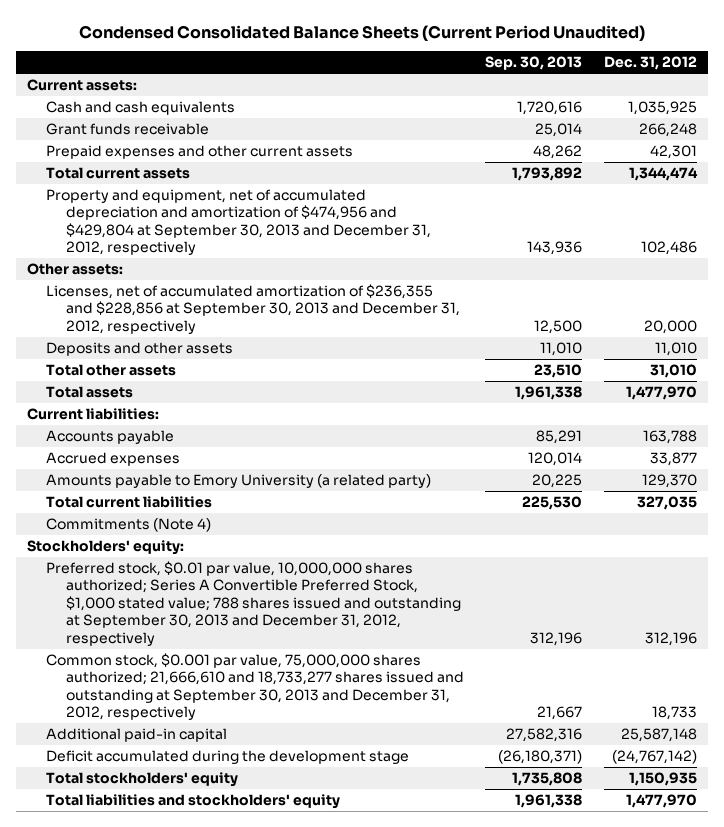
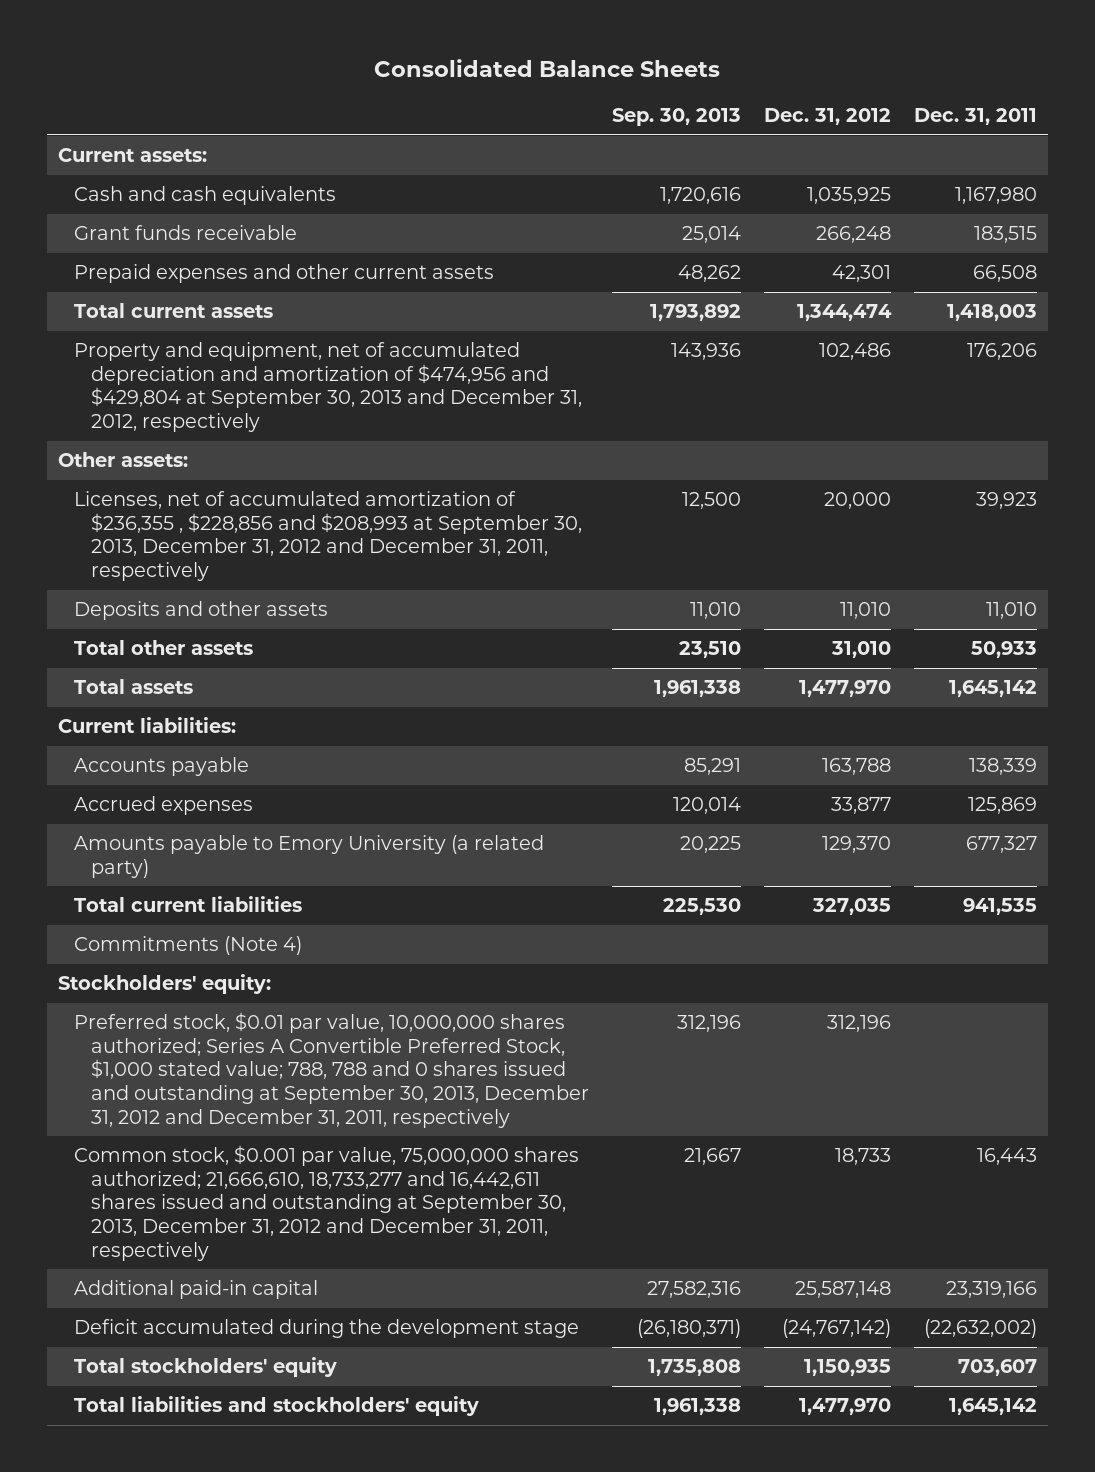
- Condensed Consolidated Balance Sheets (Current Period Unaudited)
+ Consolidated Balance Sheets
- | Sep. 30, 2013 | Dec. 31, 2012
+ | Sep. 30, 2013 | Dec. 31, 2012 | Dec. 31, 2011
- Licenses, net of accumulated amortization of $236,355 and $228,856 at September 30, 2013 and December 31, 2012, respectively | 12,500 | 20,000
+ Licenses, net of accumulated amortization of $236,355 , $228,856 and $208,993 at September 30, 2013, December 31, 2012 and December 31, 2011, respectively | 12,500 | 20,000 | 39,923
- Preferred stock, $0.01 par value, 10,000,000 shares authorized; Series A Convertible Preferred Stock, $1,000 stated value; 788 shares issued and outstanding at September 30, 2013 and December 31, 2012, respectively | 312,196 | 312,196
- Common stock, $0.001 par value, 75,000,000 shares authorized; 21,666,610 and 18,733,277 shares issued and outstanding at September 30, 2013 and December 31, 2012, respectively | 21,667 | 18,733
+ Preferred stock, $0.01 par value, 10,000,000 shares authorized; Series A Convertible Preferred Stock, $1,000 stated value; 788, 788 and 0 shares issued and outstanding at September 30, 2013, December 31, 2012 and December 31, 2011, respectively | 312,196 | 312,196 |
+ Common stock, $0.001 par value, 75,000,000 shares authorized; 21,666,610, 18,733,277 and 16,442,611 shares issued and outstanding at September 30, 2013, December 31, 2012 and December 31, 2011, respectively | 21,667 | 18,733 | 16,443

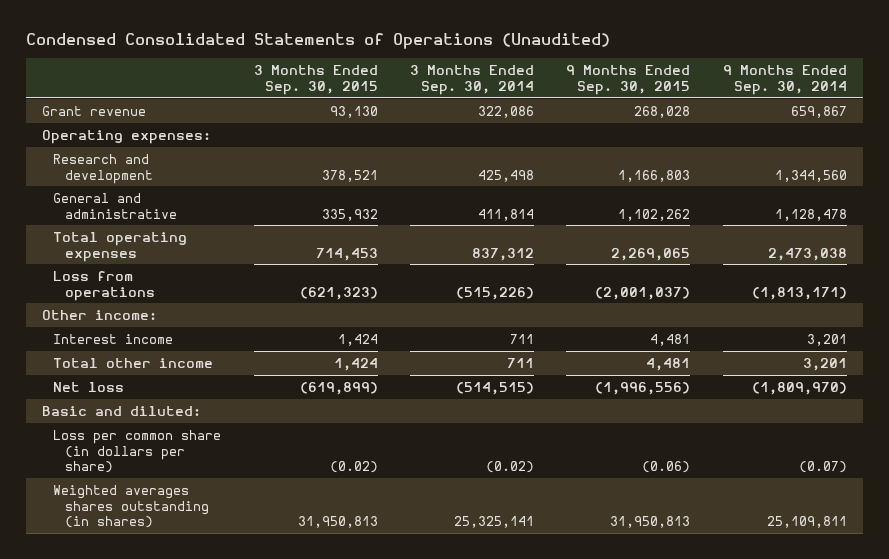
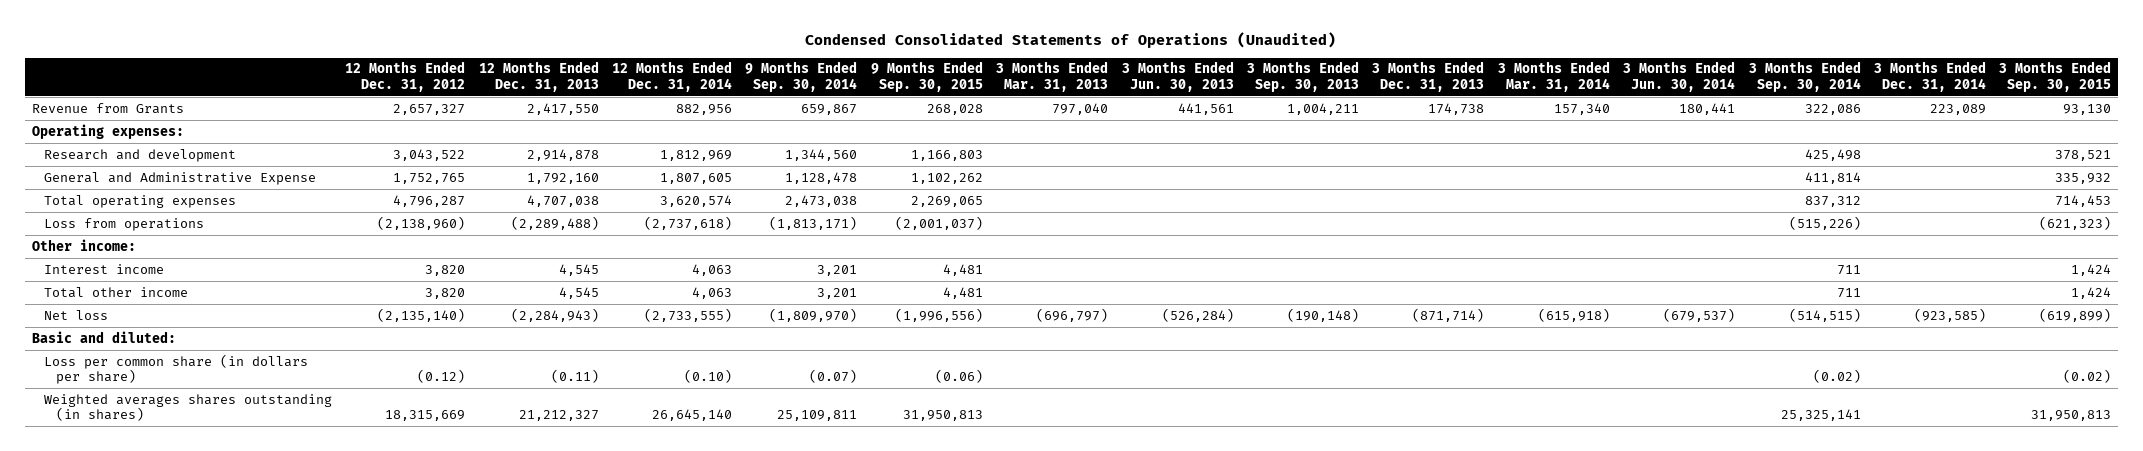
- | 3 Months Ended Sep. 30, 2015 | 3 Months Ended Sep. 30, 2014 | 9 Months Ended Sep. 30, 2015 | 9 Months Ended Sep. 30, 2014
+ | 12 Months Ended Dec. 31, 2012 | 12 Months Ended Dec. 31, 2013 | 12 Months Ended Dec. 31, 2014 | 9 Months Ended Sep. 30, 2014 | 9 Months Ended Sep. 30, 2015 | 3 Months Ended Mar. 31, 2013 | 3 Months Ended Jun. 30, 2013 | 3 Months Ended Sep. 30, 2013 | 3 Months Ended Dec. 31, 2013 | 3 Months Ended Mar. 31, 2014 | 3 Months Ended Jun. 30, 2014 | 3 Months Ended Sep. 30, 2014 | 3 Months Ended Dec. 31, 2014 | 3 Months Ended Sep. 30, 2015
- Grant revenue | 93,130 | 322,086 | 268,028 | 659,867
+ Revenue from Grants | 2,657,327 | 2,417,550 | 882,956 | 659,867 | 268,028 | 797,040 | 441,561 | 1,004,211 | 174,738 | 157,340 | 180,441 | 322,086 | 223,089 | 93,130
- General and administrative | 335,932 | 411,814 | 1,102,262 | 1,128,478
+ General and Administrative Expense | 1,752,765 | 1,792,160 | 1,807,605 | 1,128,478 | 1,102,262 | | | | | | | 411,814 | | 335,932

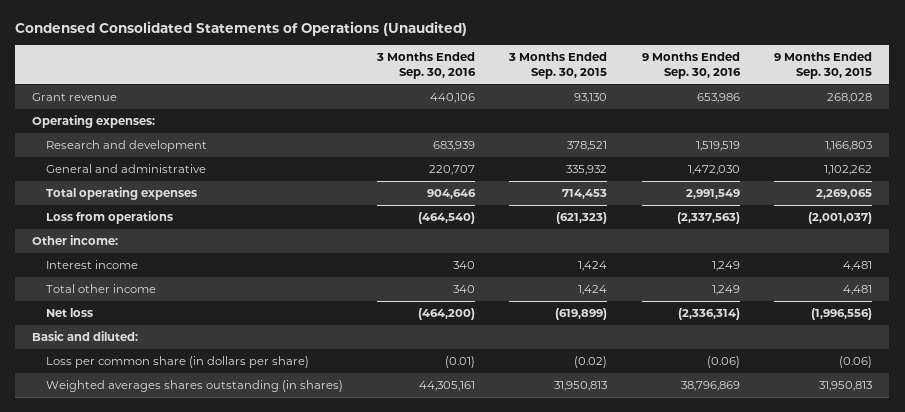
- | 12 Months Ended Dec. 31, 2012 | 12 Months Ended Dec. 31, 2013 | 12 Months Ended Dec. 31, 2014 | 9 Months Ended Sep. 30, 2014 | 9 Months Ended Sep. 30, 2015 | 3 Months Ended Mar. 31, 2013 | 3 Months Ended Jun. 30, 2013 | 3 Months Ended Sep. 30, 2013 | 3 Months Ended Dec. 31, 2013 | 3 Months Ended Mar. 31, 2014 | 3 Months Ended Jun. 30, 2014 | 3 Months Ended Sep. 30, 2014 | 3 Months Ended Dec. 31, 2014 | 3 Months Ended Sep. 30, 2015
+ | 3 Months Ended Sep. 30, 2016 | 3 Months Ended Sep. 30, 2015 | 9 Months Ended Sep. 30, 2016 | 9 Months Ended Sep. 30, 2015
- Revenue from Grants | 2,657,327 | 2,417,550 | 882,956 | 659,867 | 268,028 | 797,040 | 441,561 | 1,004,211 | 174,738 | 157,340 | 180,441 | 322,086 | 223,089 | 93,130
+ Grant revenue | 440,106 | 93,130 | 653,986 | 268,028
- General and Administrative Expense | 1,752,765 | 1,792,160 | 1,807,605 | 1,128,478 | 1,102,262 | | | | | | | 411,814 | | 335,932
+ General and administrative | 220,707 | 335,932 | 1,472,030 | 1,102,262

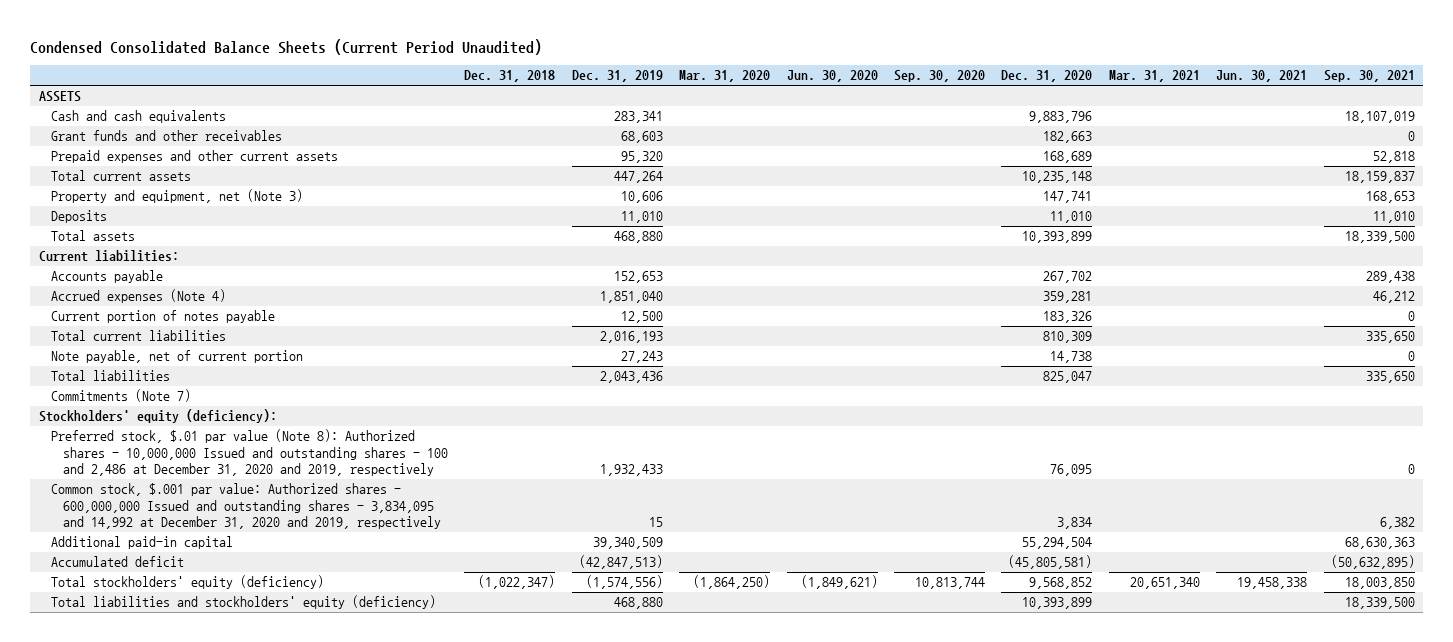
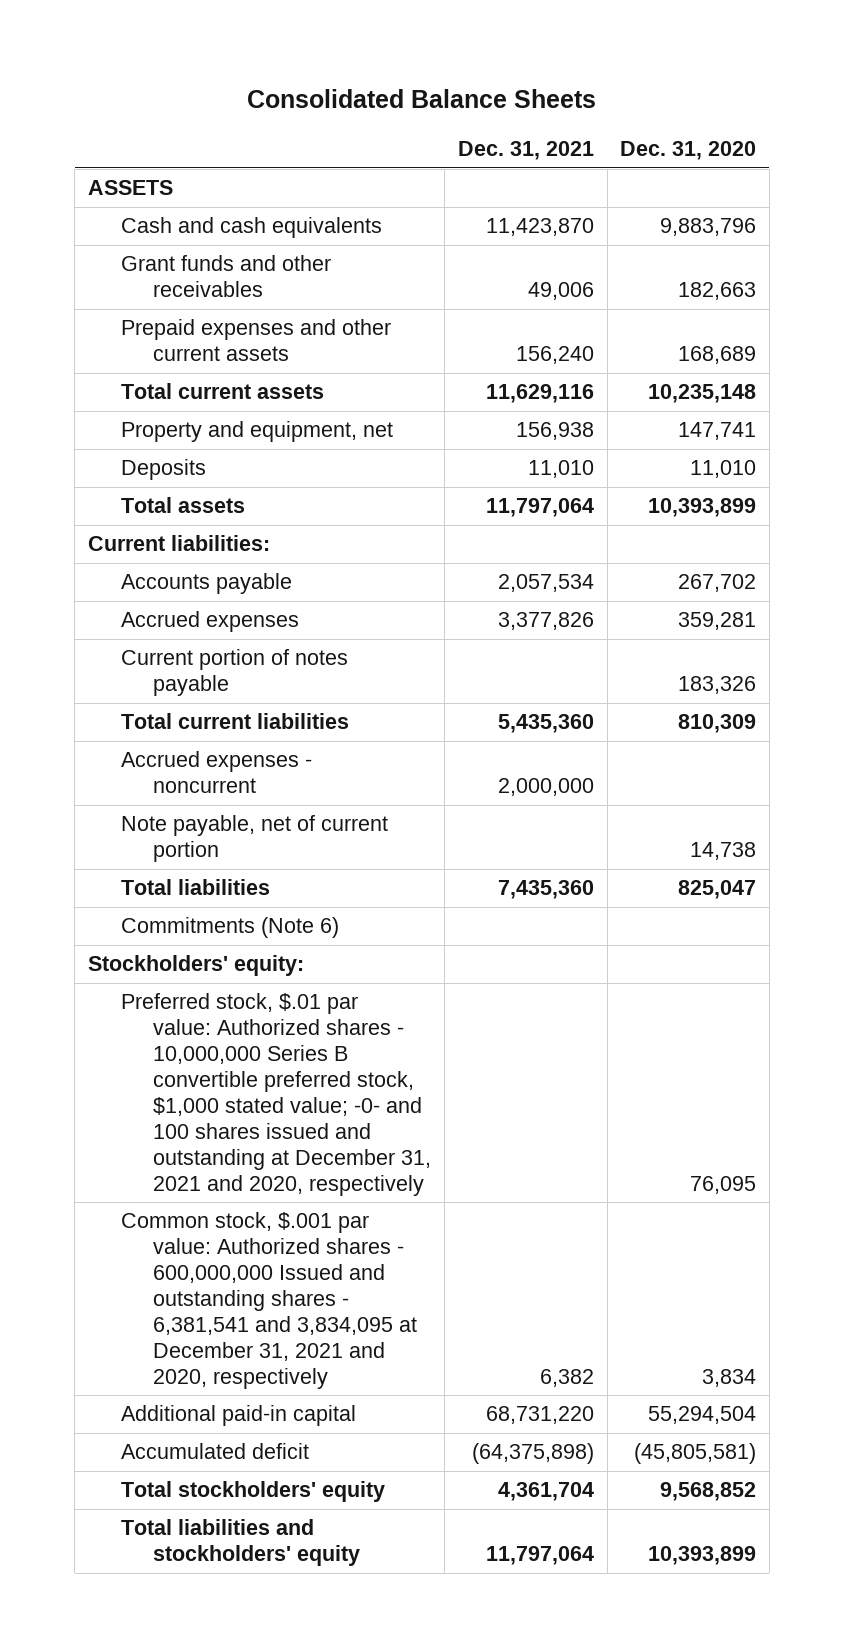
- Condensed Consolidated Balance Sheets (Current Period Unaudited)
+ Consolidated Balance Sheets
- | Dec. 31, 2018 | Dec. 31, 2019 | Mar. 31, 2020 | Jun. 30, 2020 | Sep. 30, 2020 | Dec. 31, 2020 | Mar. 31, 2021 | Jun. 30, 2021 | Sep. 30, 2021
+ | Dec. 31, 2021 | Dec. 31, 2020
- Property and equipment, net (Note 3) | | 10,606 | | | | 147,741 | | | 168,653
+ Property and equipment, net | 156,938 | 147,741
- Accrued expenses (Note 4) | | 1,851,040 | | | | 359,281 | | | 46,212
+ Accrued expenses | 3,377,826 | 359,281
+ Accrued expenses - noncurrent | 2,000,000 |
- Commitments (Note 7)
- Stockholders' equity (deficiency):
- Preferred stock, $.01 par value (Note 8): Authorized shares - 10,000,000 Issued and outstanding shares - 100 and 2,486 at December 31, 2020 and 2019, respectively | | 1,932,433 | | | | 76,095 | | | 0
- Common stock, $.001 par value: Authorized shares - 600,000,000 Issued and outstanding shares - 3,834,095 and 14,992 at December 31, 2020 and 2019, respectively | | 15 | | | | 3,834 | | | 6,382
+ Commitments (Note 6)
+ Stockholders' equity:
+ Preferred stock, $.01 par value: Authorized shares - 10,000,000 Series B convertible preferred stock, $1,000 stated value; -0- and 100 shares issued and outstanding at December 31, 2021 and 2020, respectively | | 76,095
+ Common stock, $.001 par value: Authorized shares - 600,000,000 Issued and outstanding shares - 6,381,541 and 3,834,095 at December 31, 2021 and 2020, respectively | 6,382 | 3,834
- Total stockholders' equity (deficiency) | (1,022,347) | (1,574,556) | (1,864,250) | (1,849,621) | 10,813,744 | 9,568,852 | 20,651,340 | 19,458,338 | 18,003,850
- Total liabilities and stockholders' equity (deficiency) | | 468,880 | | | | 10,393,899 | | | 18,339,500
+ Total stockholders' equity | 4,361,704 | 9,568,852
+ Total liabilities and stockholders' equity | 11,797,064 | 10,393,899

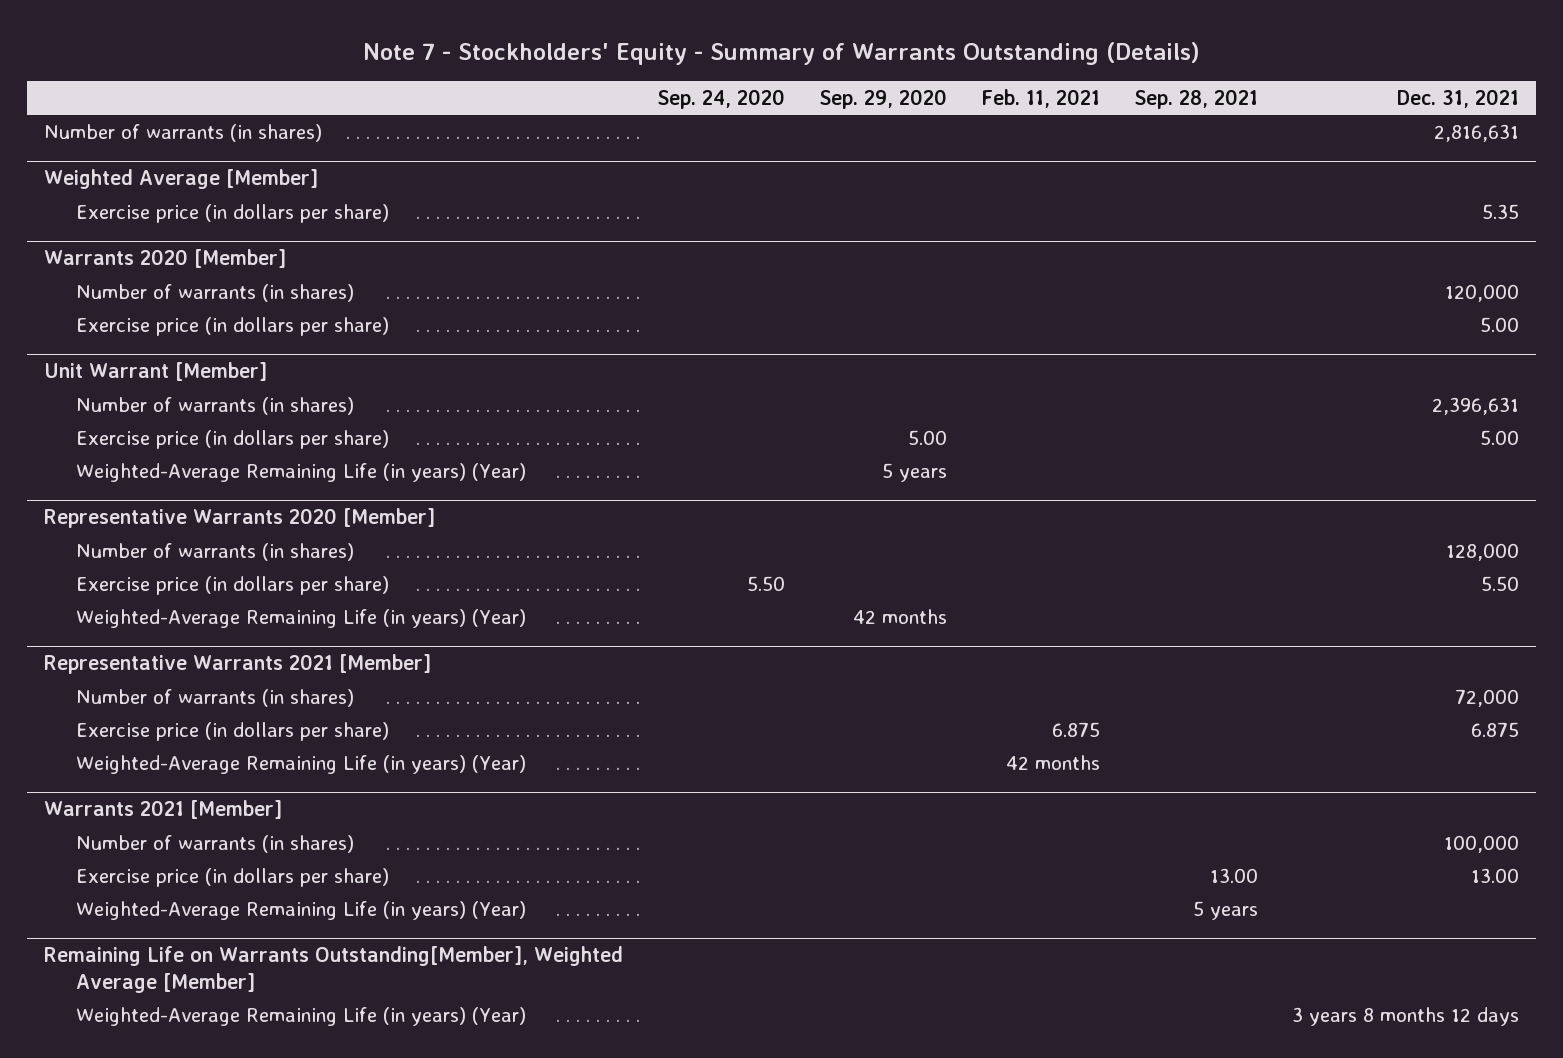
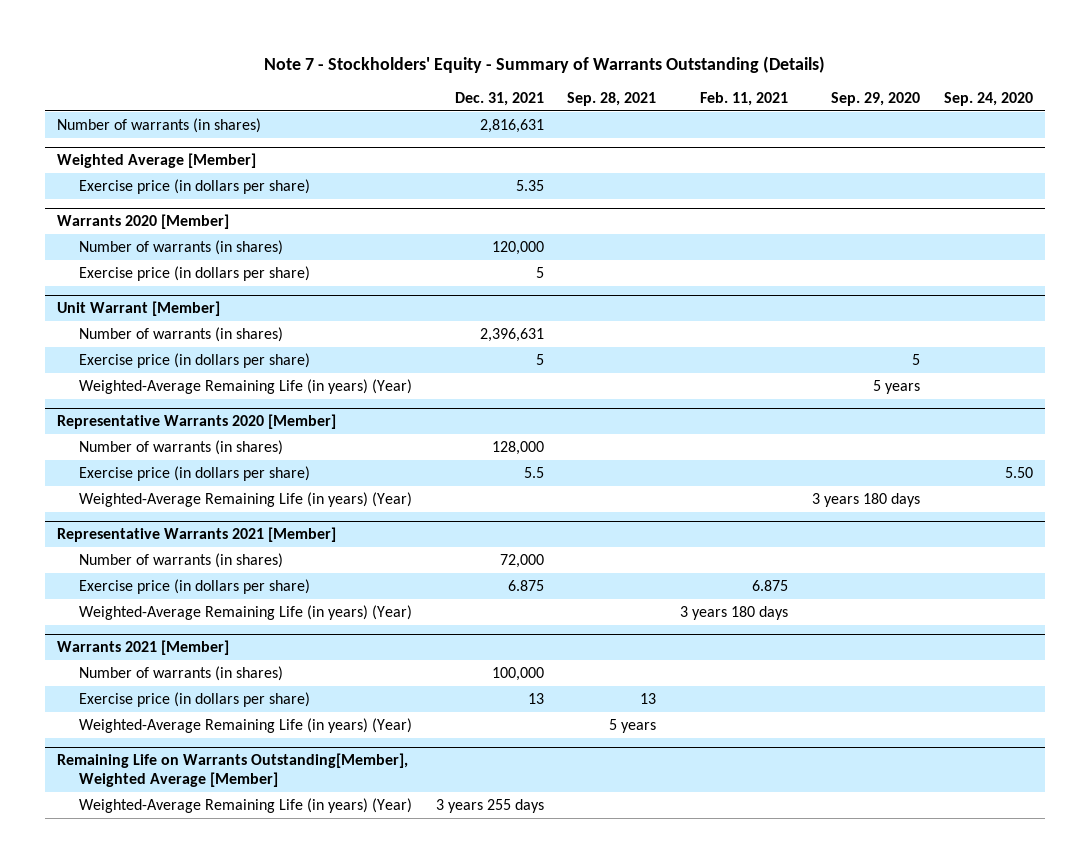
- | Sep. 24, 2020 | Sep. 29, 2020 | Feb. 11, 2021 | Sep. 28, 2021 | Dec. 31, 2021
+ | Dec. 31, 2021 | Sep. 28, 2021 | Feb. 11, 2021 | Sep. 29, 2020 | Sep. 24, 2020
@ Warrants 2020 [Member]
- Exercise price (in dollars per share) | | | | | 5.00
+ Exercise price (in dollars per share) | 5 | | | |
@ Unit Warrant [Member]
- Exercise price (in dollars per share) | | 5.00 | | | 5.00
+ Exercise price (in dollars per share) | 5 | | | 5 |
@ Representative Warrants 2020 [Member]
- Exercise price (in dollars per share) | 5.50 | | | | 5.50
- Weighted-Average Remaining Life (in years) (Year) | | 42 months | | |
+ Exercise price (in dollars per share) | 5.5 | | | | 5.50
+ Weighted-Average Remaining Life (in years) (Year) | | | | 3 years 180 days |
@ Representative Warrants 2021 [Member]
- Weighted-Average Remaining Life (in years) (Year) | | | 42 months | |
+ Weighted-Average Remaining Life (in years) (Year) | | | 3 years 180 days | |
@ Warrants 2021 [Member]
- Exercise price (in dollars per share) | | | | 13.00 | 13.00
+ Exercise price (in dollars per share) | 13 | 13 | | |
@ Remaining Life on Warrants Outstanding[Member], Weighted Average [Member]
- Weighted-Average Remaining Life (in years) (Year) | | | | | 3 years 8 months 12 days
+ Weighted-Average Remaining Life (in years) (Year) | 3 years 255 days | | | |

